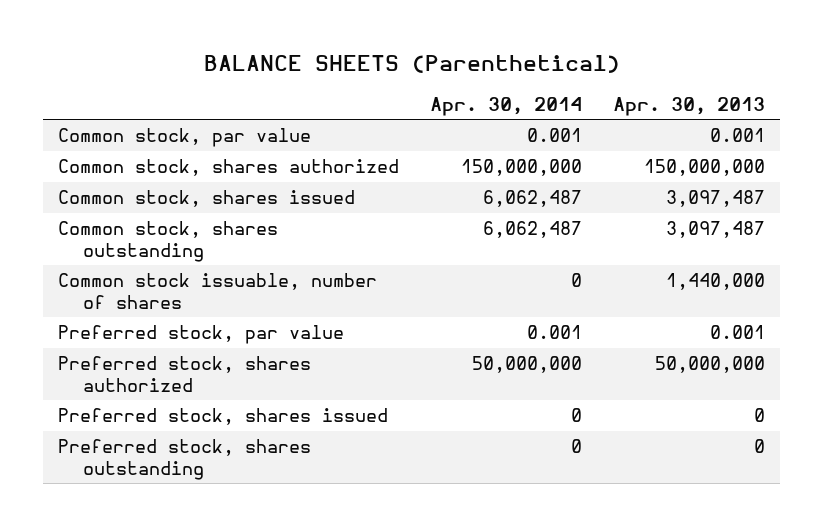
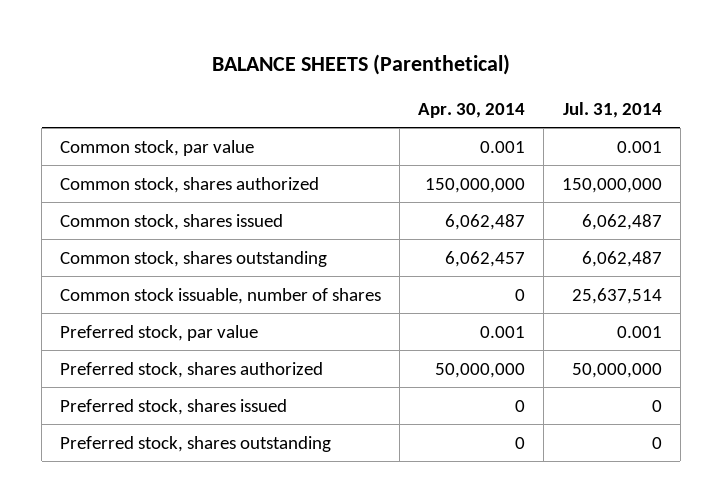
- | Apr. 30, 2014 | Apr. 30, 2013
+ | Apr. 30, 2014 | Jul. 31, 2014
- Common stock, shares outstanding | 6,062,487 | 3,097,487
+ Common stock, shares outstanding | 6,062,457 | 6,062,487

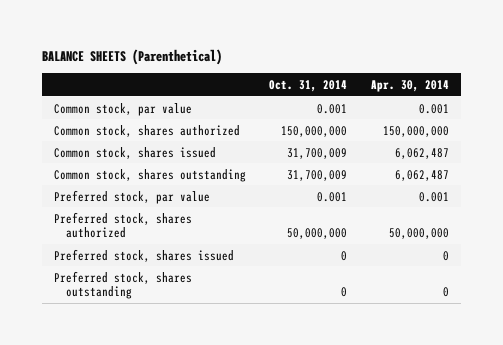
- | Apr. 30, 2014 | Jul. 31, 2014
+ | Oct. 31, 2014 | Apr. 30, 2014
- Common stock, shares outstanding | 6,062,457 | 6,062,487
- Common stock issuable, number of shares | 0 | 25,637,514
+ Common stock, shares outstanding | 31,700,009 | 6,062,487

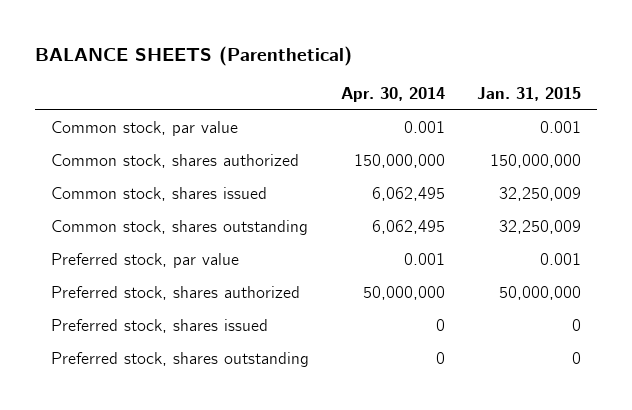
- | Oct. 31, 2014 | Apr. 30, 2014
+ | Apr. 30, 2014 | Jan. 31, 2015
- Common stock, shares issued | 31,700,009 | 6,062,487
- Common stock, shares outstanding | 31,700,009 | 6,062,487
+ Common stock, shares issued | 6,062,495 | 32,250,009
+ Common stock, shares outstanding | 6,062,495 | 32,250,009

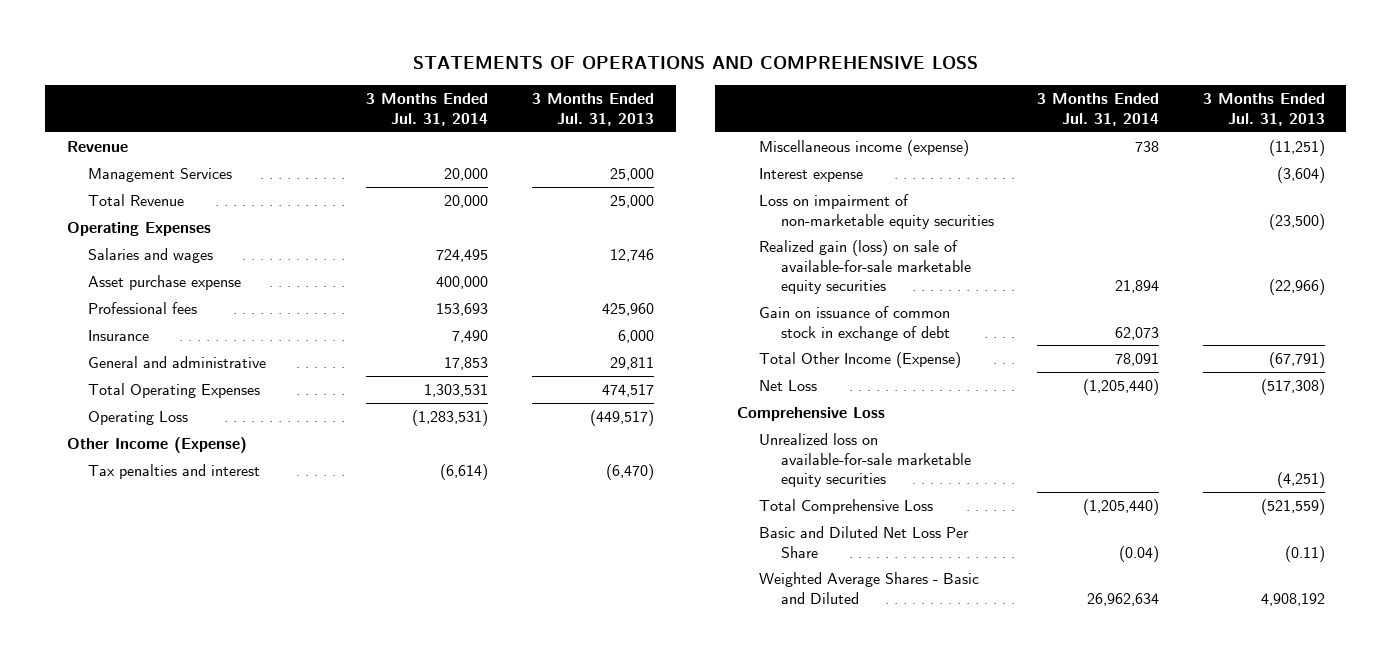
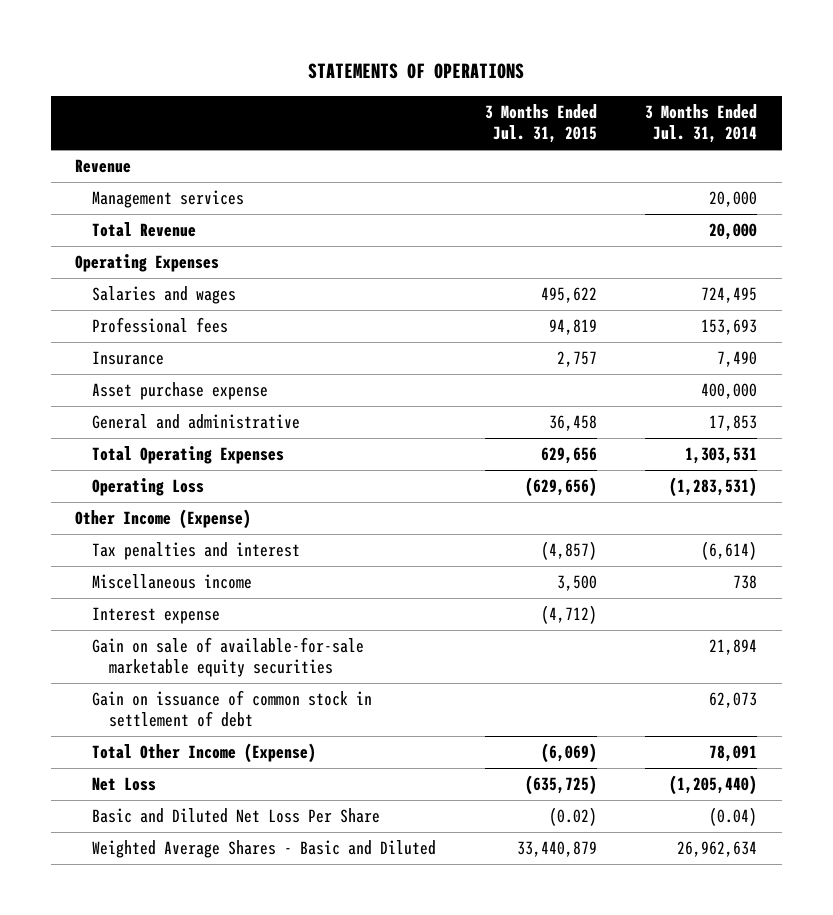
- STATEMENTS OF OPERATIONS AND COMPREHENSIVE LOSS
+ STATEMENTS OF OPERATIONS
- | 3 Months Ended Jul. 31, 2014 | 3 Months Ended Jul. 31, 2013
+ | 3 Months Ended Jul. 31, 2015 | 3 Months Ended Jul. 31, 2014
- Management Services | 20,000 | 25,000
+ Management services | | 20,000
moved down: Asset purchase expense | | 400,000
- Miscellaneous income (expense) | 738 | (11,251)
+ Miscellaneous income | 3,500 | 738
- Loss on impairment of non-marketable equity securities | | (23,500)
- Realized gain (loss) on sale of available-for-sale marketable equity securities | 21,894 | (22,966)
- Gain on issuance of common stock in exchange of debt | 62,073 |
+ Gain on sale of available-for-sale marketable equity securities | | 21,894
+ Gain on issuance of common stock in settlement of debt | | 62,073
- Comprehensive Loss
- Unrealized loss on available-for-sale marketable equity securities | | (4,251)
- Total Comprehensive Loss | (1,205,440) | (521,559)

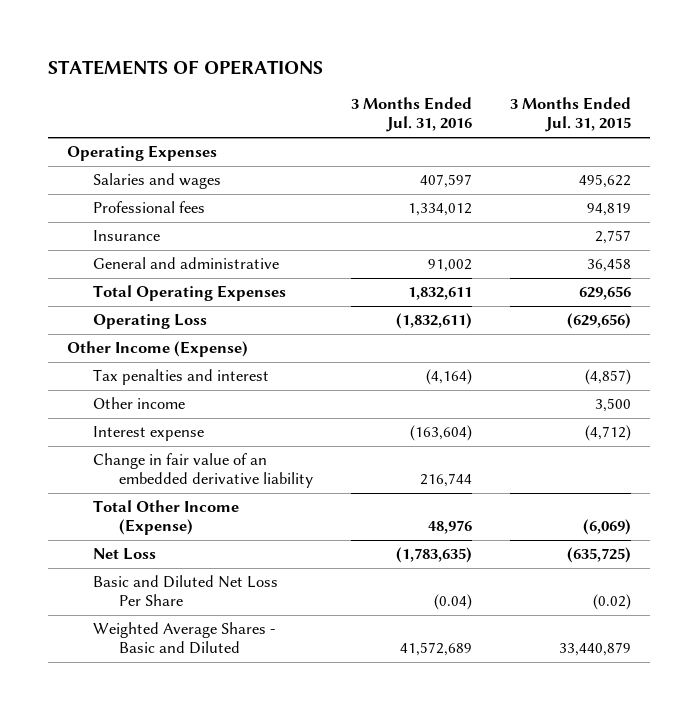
- | 3 Months Ended Jul. 31, 2015 | 3 Months Ended Jul. 31, 2014
+ | 3 Months Ended Jul. 31, 2016 | 3 Months Ended Jul. 31, 2015
- Revenue
- Management services | | 20,000
- Total Revenue | | 20,000
- Asset purchase expense | | 400,000
- Miscellaneous income | 3,500 | 738
+ Other income | | 3,500
- Gain on sale of available-for-sale marketable equity securities | | 21,894
- Gain on issuance of common stock in settlement of debt | | 62,073
+ Change in fair value of an embedded derivative liability | 216,744 |

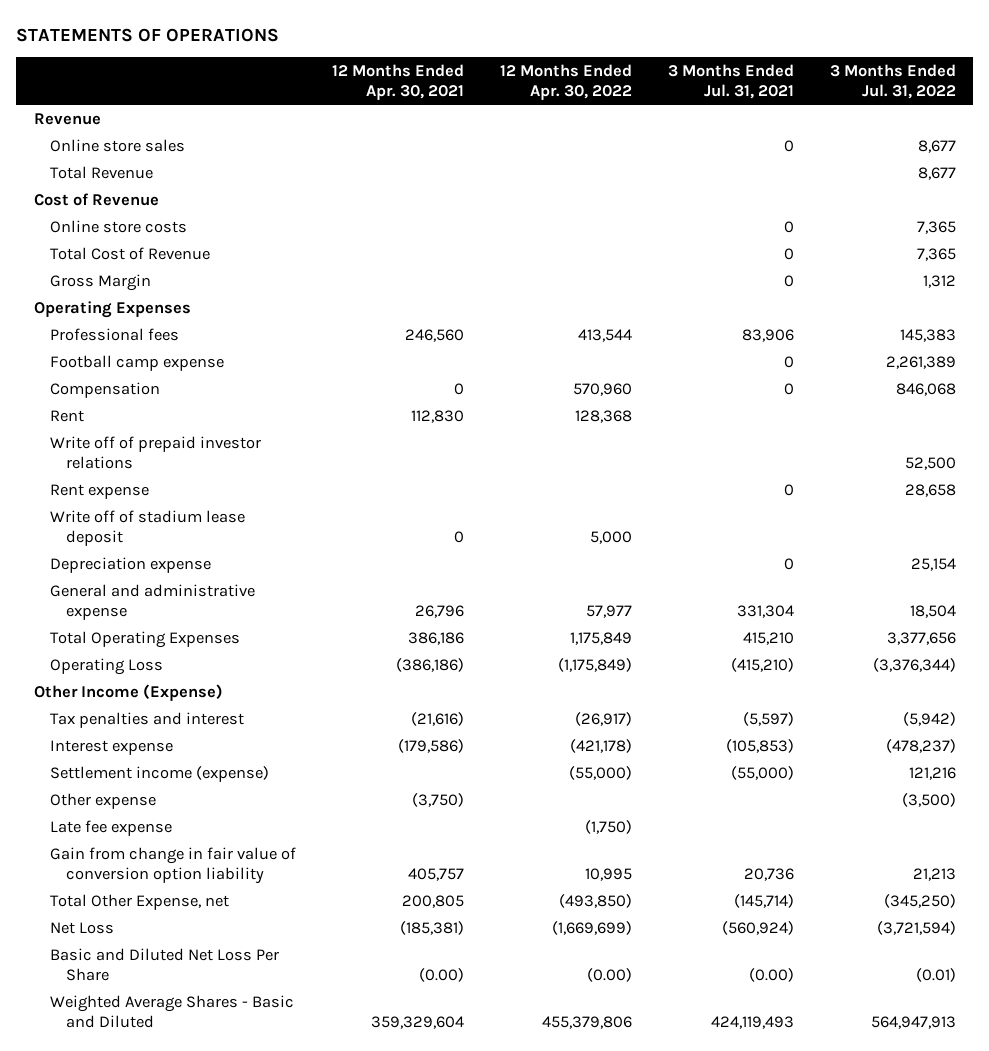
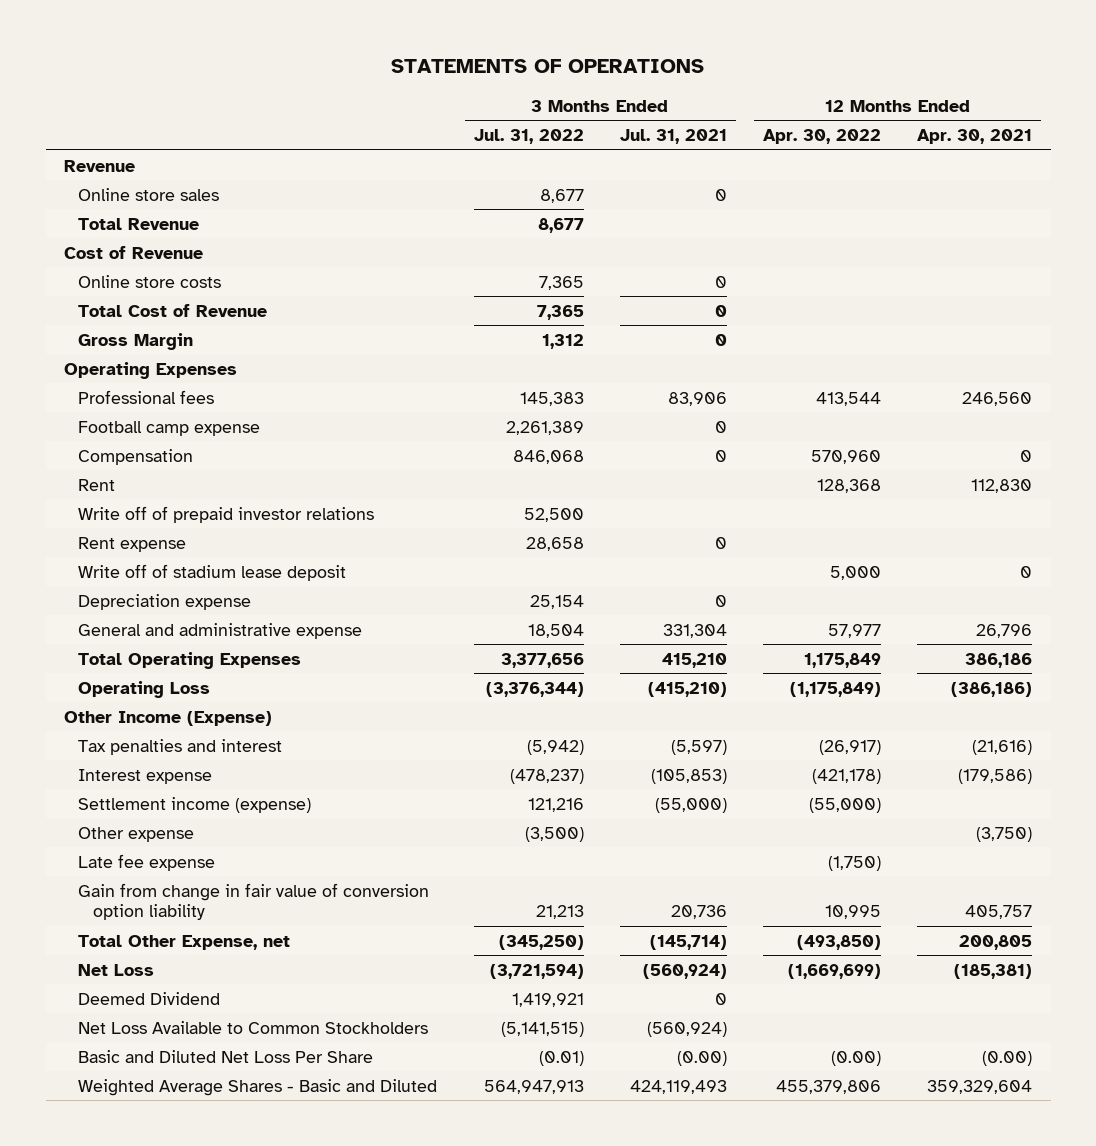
- | 12 Months Ended Apr. 30, 2021 | 12 Months Ended Apr. 30, 2022 | 3 Months Ended Jul. 31, 2021 | 3 Months Ended Jul. 31, 2022
+ | 3 Months Ended Jul. 31, 2022 | 3 Months Ended Jul. 31, 2021 | 12 Months Ended Apr. 30, 2022 | 12 Months Ended Apr. 30, 2021
+ Deemed Dividend | 1,419,921 | 0 | |
+ Net Loss Available to Common Stockholders | (5,141,515) | (560,924) | |

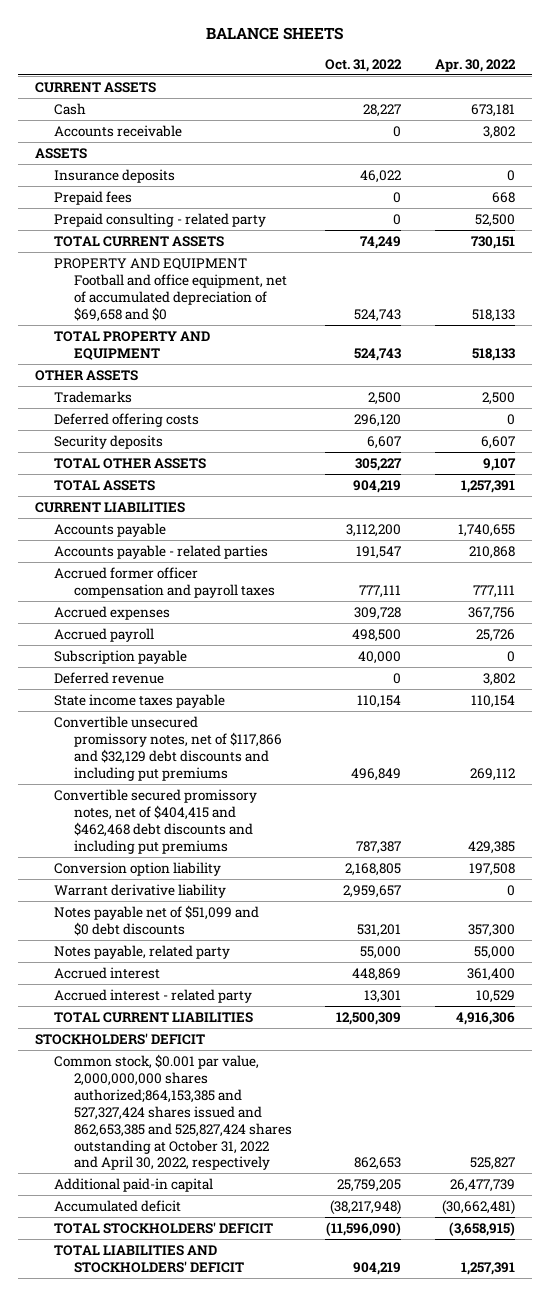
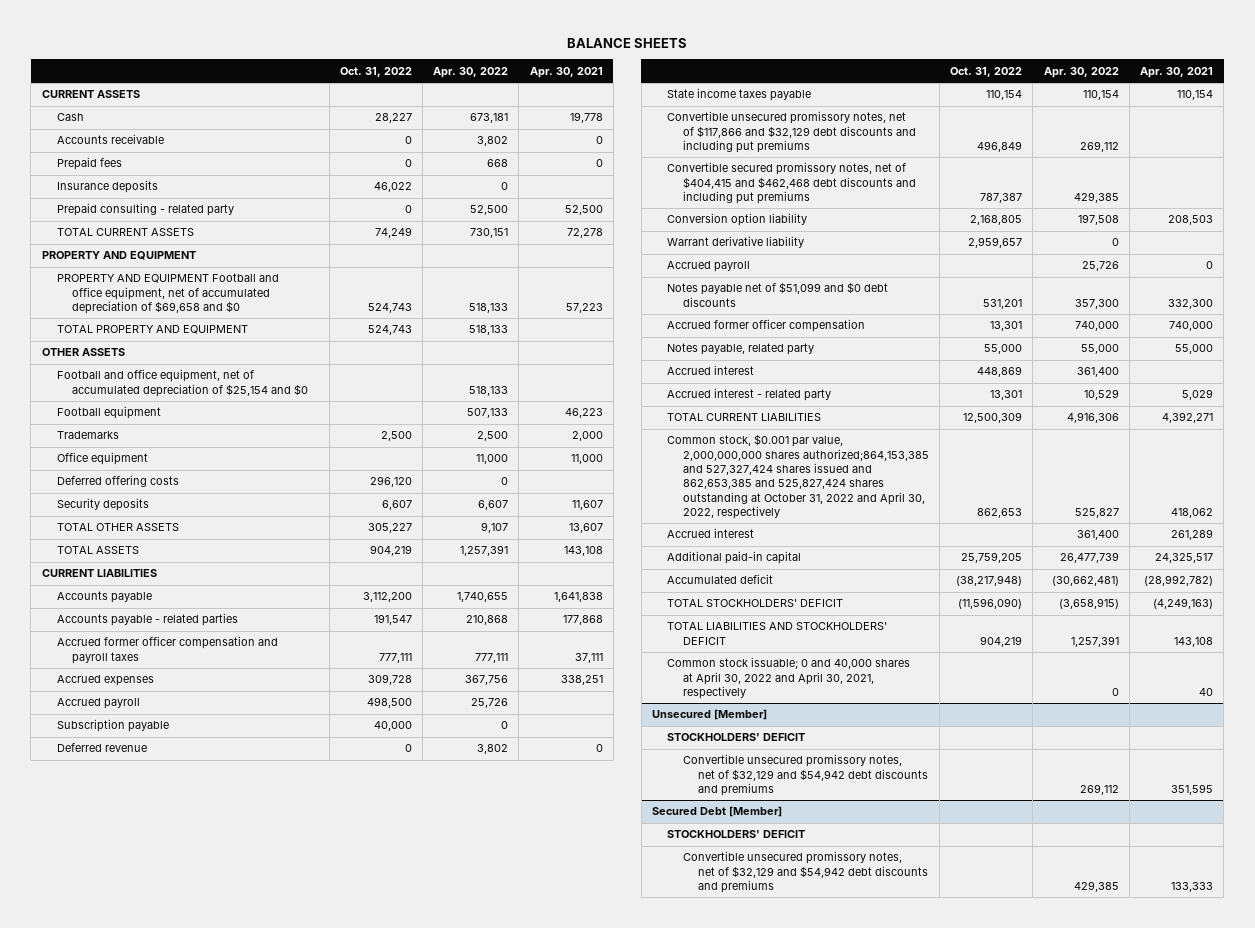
- | Oct. 31, 2022 | Apr. 30, 2022
+ | Oct. 31, 2022 | Apr. 30, 2022 | Apr. 30, 2021
- ASSETS
moved down: Insurance deposits | 46,022 | 0 |
+ PROPERTY AND EQUIPMENT
+ Football and office equipment, net of accumulated depreciation of $25,154 and $0 | | 518,133 |
+ Football equipment | | 507,133 | 46,223
+ Office equipment | | 11,000 | 11,000
+ Accrued payroll | | 25,726 | 0
+ Accrued former officer compensation | 13,301 | 740,000 | 740,000
- STOCKHOLDERS' DEFICIT
+ Accrued interest | | 361,400 | 261,289
+ Common stock issuable; 0 and 40,000 shares at April 30, 2022 and April 30, 2021, respectively | | 0 | 40
+ Unsecured [Member]
+ STOCKHOLDERS' DEFICIT
+ Convertible unsecured promissory notes, net of $32,129 and $54,942 debt discounts and premiums | | 269,112 | 351,595
+ Secured Debt [Member]
+ STOCKHOLDERS' DEFICIT
+ Convertible unsecured promissory notes, net of $32,129 and $54,942 debt discounts and premiums | | 429,385 | 133,333

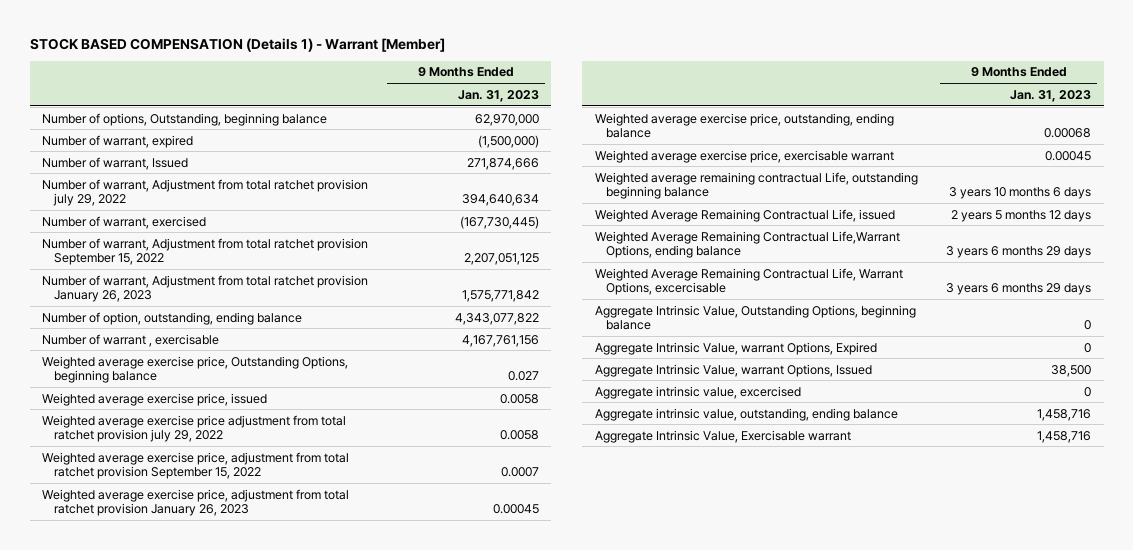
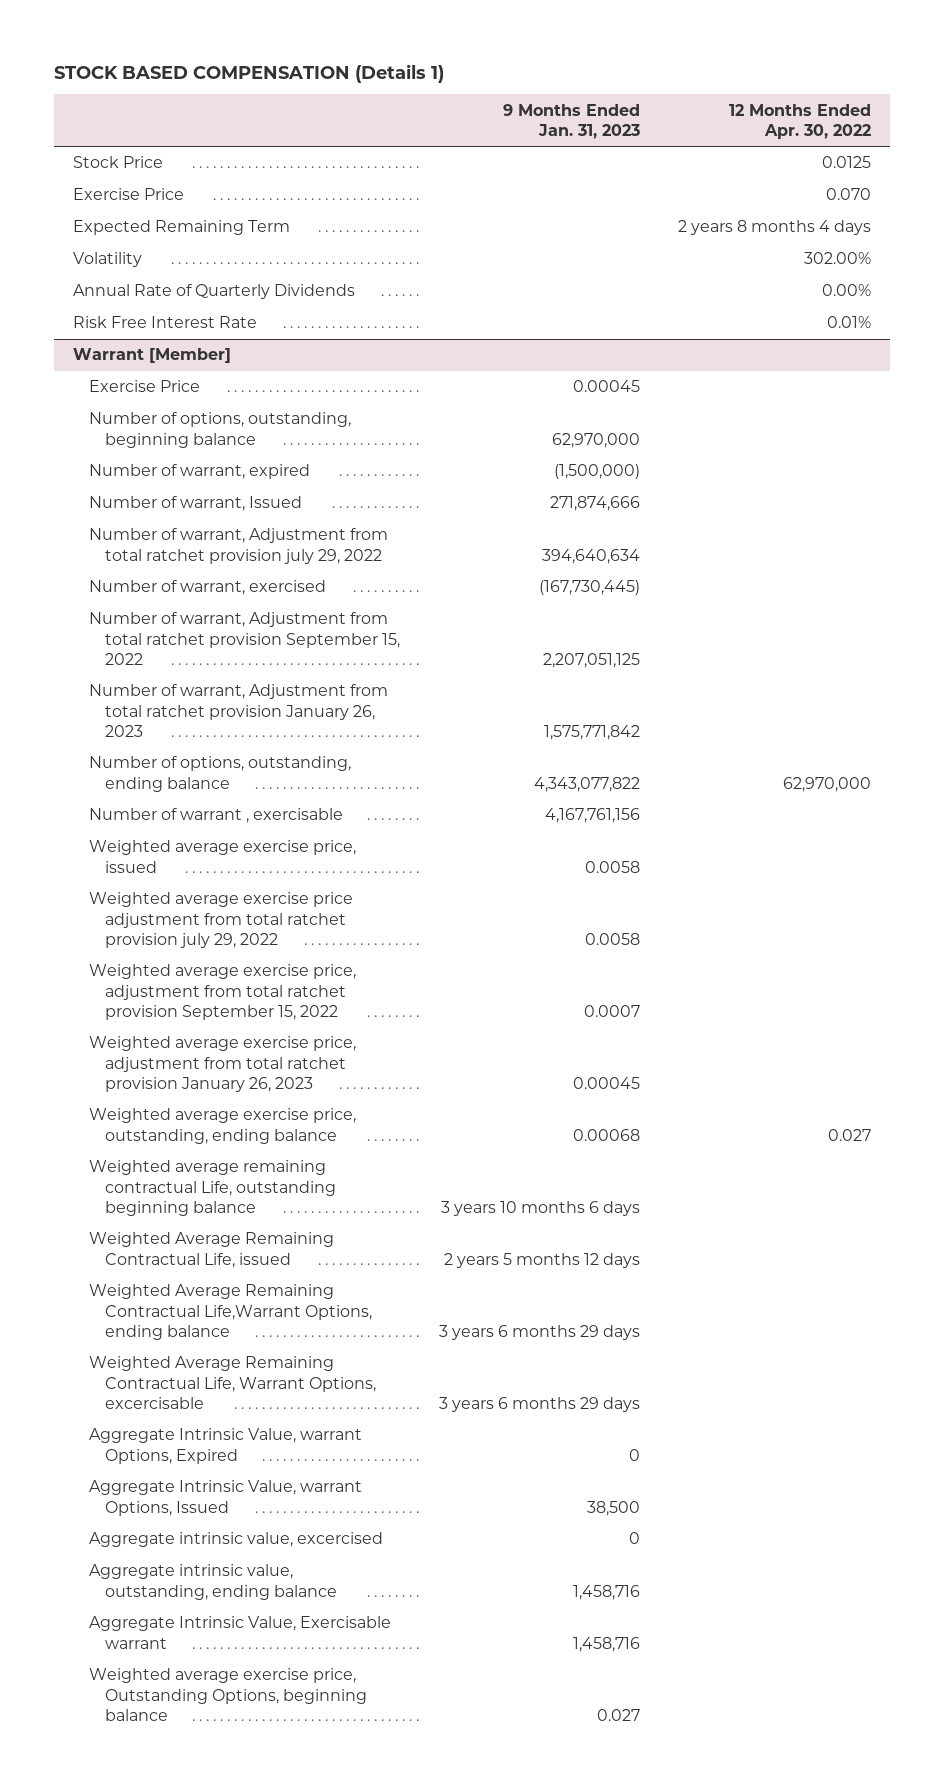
- STOCK BASED COMPENSATION (Details 1) - Warrant [Member]
+ STOCK BASED COMPENSATION (Details 1)
- | 9 Months Ended Jan. 31, 2023
+ | 9 Months Ended Jan. 31, 2023 | 12 Months Ended Apr. 30, 2022
- Number of options, Outstanding, beginning balance | 62,970,000
+ Stock Price | | 0.0125
+ Exercise Price | | 0.070
+ Expected Remaining Term | | 2 years 8 months 4 days
+ Volatility | | 302.00%
+ Annual Rate of Quarterly Dividends | | 0.00%
+ Risk Free Interest Rate | | 0.01%
+ Warrant [Member]
+ Exercise Price | 0.00045 |
+ Number of options, outstanding, beginning balance | 62,970,000 |
- Number of option, outstanding, ending balance | 4,343,077,822
+ Number of options, outstanding, ending balance | 4,343,077,822 | 62,970,000
- Weighted average exercise price, Outstanding Options, beginning balance | 0.027
- Weighted average exercise price, exercisable warrant | 0.00045
- Aggregate Intrinsic Value, Outstanding Options, beginning balance | 0
+ Weighted average exercise price, Outstanding Options, beginning balance | 0.027 |

